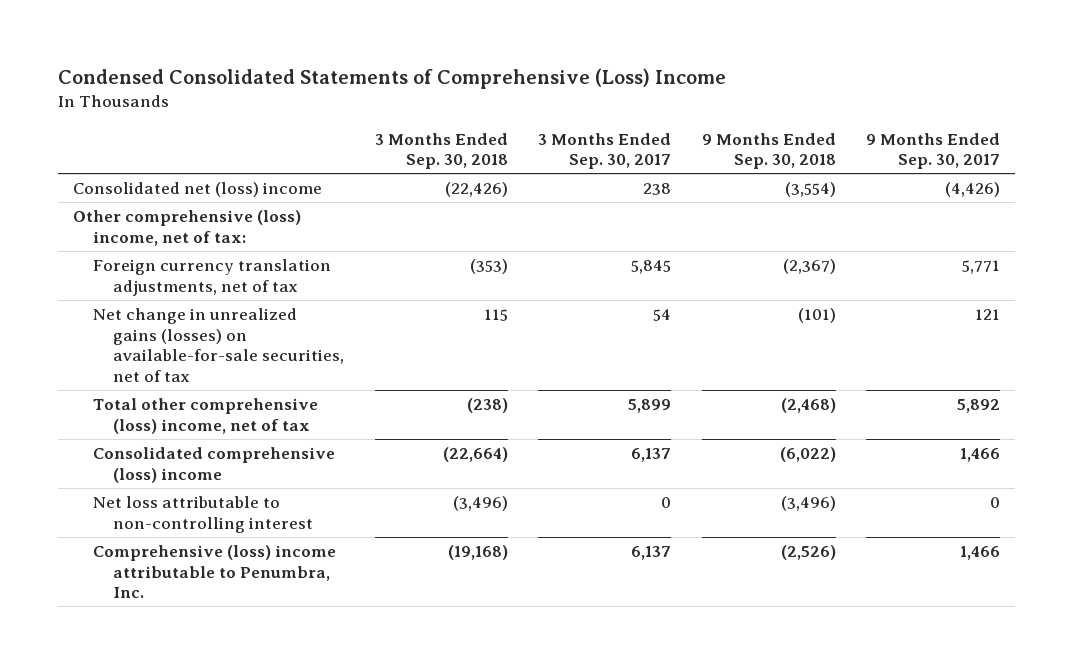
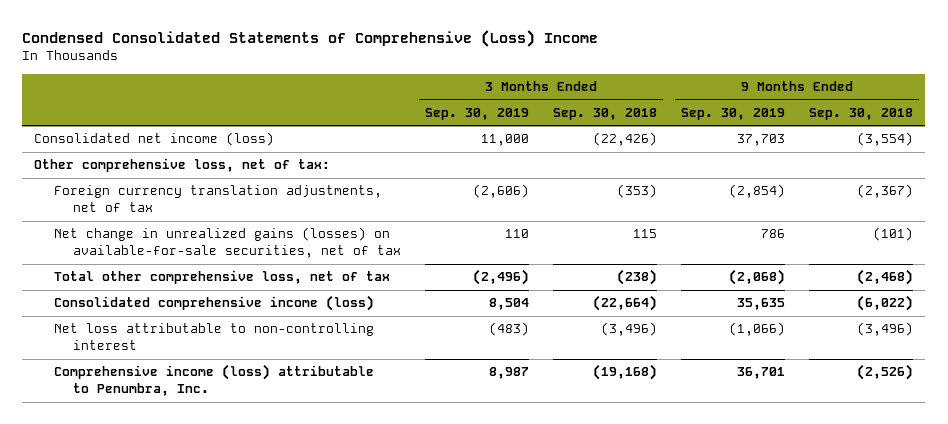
- | 3 Months Ended Sep. 30, 2018 | 3 Months Ended Sep. 30, 2017 | 9 Months Ended Sep. 30, 2018 | 9 Months Ended Sep. 30, 2017
+ | 3 Months Ended Sep. 30, 2019 | 3 Months Ended Sep. 30, 2018 | 9 Months Ended Sep. 30, 2019 | 9 Months Ended Sep. 30, 2018
- Consolidated net (loss) income | (22,426) | 238 | (3,554) | (4,426)
- Other comprehensive (loss) income, net of tax:
+ Consolidated net income (loss) | 11,000 | (22,426) | 37,703 | (3,554)
+ Other comprehensive loss, net of tax:
- Total other comprehensive (loss) income, net of tax | (238) | 5,899 | (2,468) | 5,892
- Consolidated comprehensive (loss) income | (22,664) | 6,137 | (6,022) | 1,466
+ Total other comprehensive loss, net of tax | (2,496) | (238) | (2,068) | (2,468)
+ Consolidated comprehensive income (loss) | 8,504 | (22,664) | 35,635 | (6,022)
- Comprehensive (loss) income attributable to Penumbra, Inc. | (19,168) | 6,137 | (2,526) | 1,466
+ Comprehensive income (loss) attributable to Penumbra, Inc. | 8,987 | (19,168) | 36,701 | (2,526)

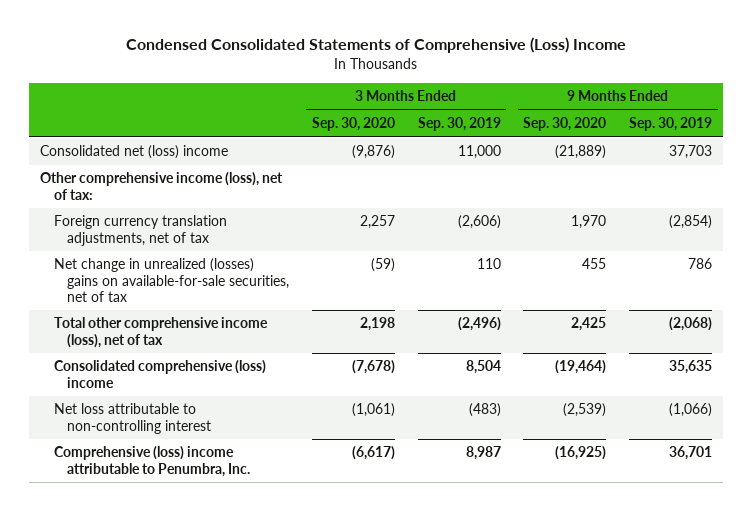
- | 3 Months Ended Sep. 30, 2019 | 3 Months Ended Sep. 30, 2018 | 9 Months Ended Sep. 30, 2019 | 9 Months Ended Sep. 30, 2018
+ | 3 Months Ended Sep. 30, 2020 | 3 Months Ended Sep. 30, 2019 | 9 Months Ended Sep. 30, 2020 | 9 Months Ended Sep. 30, 2019
- Consolidated net income (loss) | 11,000 | (22,426) | 37,703 | (3,554)
- Other comprehensive loss, net of tax:
+ Consolidated net (loss) income | (9,876) | 11,000 | (21,889) | 37,703
+ Other comprehensive income (loss), net of tax:
- Net change in unrealized gains (losses) on available-for-sale securities, net of tax | 110 | 115 | 786 | (101)
- Total other comprehensive loss, net of tax | (2,496) | (238) | (2,068) | (2,468)
- Consolidated comprehensive income (loss) | 8,504 | (22,664) | 35,635 | (6,022)
+ Net change in unrealized (losses) gains on available-for-sale securities, net of tax | (59) | 110 | 455 | 786
+ Total other comprehensive income (loss), net of tax | 2,198 | (2,496) | 2,425 | (2,068)
+ Consolidated comprehensive (loss) income | (7,678) | 8,504 | (19,464) | 35,635
- Comprehensive income (loss) attributable to Penumbra, Inc. | 8,987 | (19,168) | 36,701 | (2,526)
+ Comprehensive (loss) income attributable to Penumbra, Inc. | (6,617) | 8,987 | (16,925) | 36,701

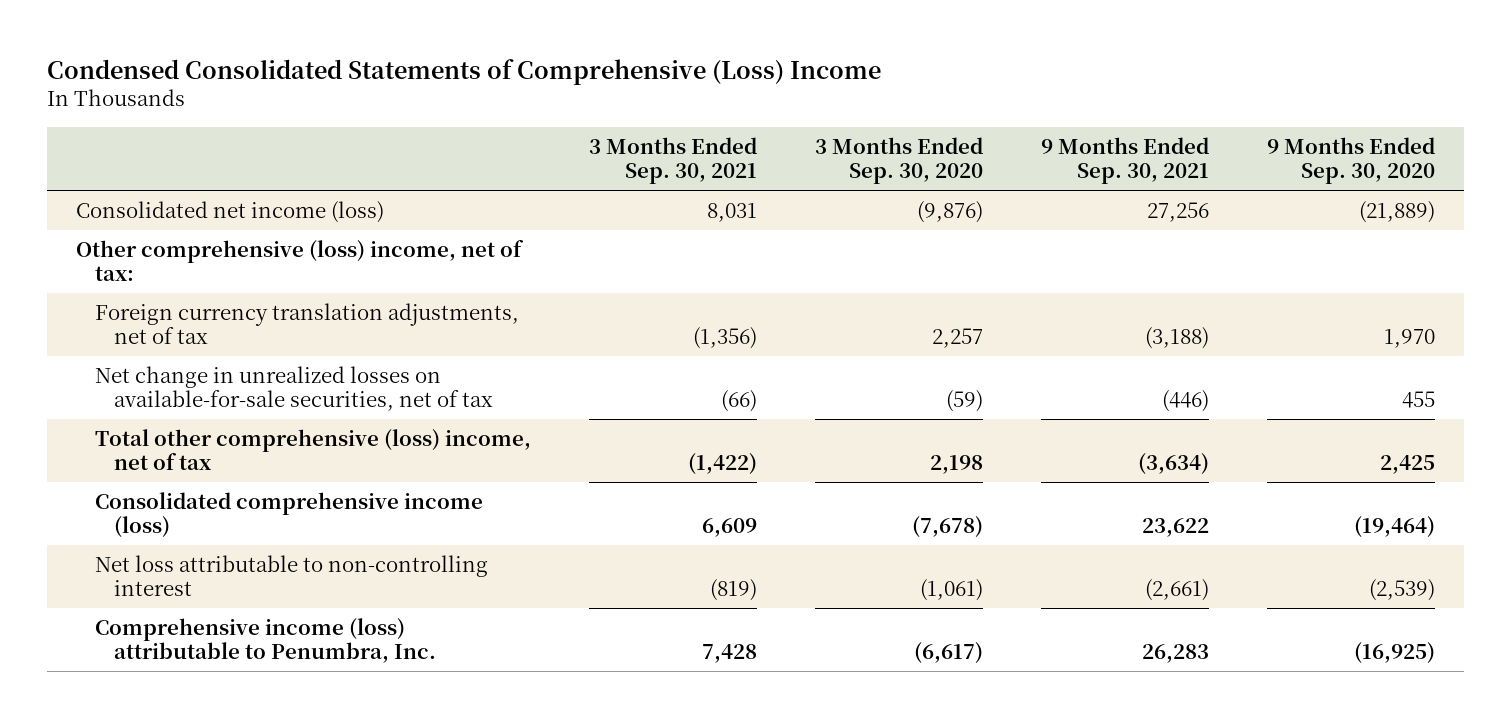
- | 3 Months Ended Sep. 30, 2020 | 3 Months Ended Sep. 30, 2019 | 9 Months Ended Sep. 30, 2020 | 9 Months Ended Sep. 30, 2019
+ | 3 Months Ended Sep. 30, 2021 | 3 Months Ended Sep. 30, 2020 | 9 Months Ended Sep. 30, 2021 | 9 Months Ended Sep. 30, 2020
- Consolidated net (loss) income | (9,876) | 11,000 | (21,889) | 37,703
- Other comprehensive income (loss), net of tax:
+ Consolidated net income (loss) | 8,031 | (9,876) | 27,256 | (21,889)
+ Other comprehensive (loss) income, net of tax:
- Net change in unrealized (losses) gains on available-for-sale securities, net of tax | (59) | 110 | 455 | 786
- Total other comprehensive income (loss), net of tax | 2,198 | (2,496) | 2,425 | (2,068)
- Consolidated comprehensive (loss) income | (7,678) | 8,504 | (19,464) | 35,635
+ Net change in unrealized losses on available-for-sale securities, net of tax | (66) | (59) | (446) | 455
+ Total other comprehensive (loss) income, net of tax | (1,422) | 2,198 | (3,634) | 2,425
+ Consolidated comprehensive income (loss) | 6,609 | (7,678) | 23,622 | (19,464)
- Comprehensive (loss) income attributable to Penumbra, Inc. | (6,617) | 8,987 | (16,925) | 36,701
+ Comprehensive income (loss) attributable to Penumbra, Inc. | 7,428 | (6,617) | 26,283 | (16,925)

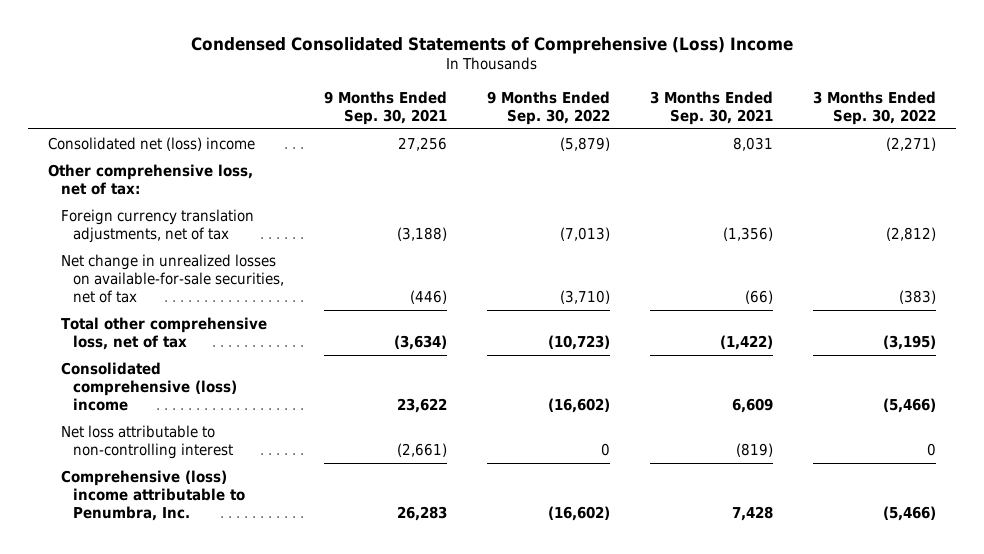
- | 3 Months Ended Sep. 30, 2021 | 3 Months Ended Sep. 30, 2020 | 9 Months Ended Sep. 30, 2021 | 9 Months Ended Sep. 30, 2020
+ | 9 Months Ended Sep. 30, 2021 | 9 Months Ended Sep. 30, 2022 | 3 Months Ended Sep. 30, 2021 | 3 Months Ended Sep. 30, 2022
- Consolidated net income (loss) | 8,031 | (9,876) | 27,256 | (21,889)
- Other comprehensive (loss) income, net of tax:
+ Consolidated net (loss) income | 27,256 | (5,879) | 8,031 | (2,271)
+ Other comprehensive loss, net of tax:
- Total other comprehensive (loss) income, net of tax | (1,422) | 2,198 | (3,634) | 2,425
- Consolidated comprehensive income (loss) | 6,609 | (7,678) | 23,622 | (19,464)
+ Total other comprehensive loss, net of tax | (3,634) | (10,723) | (1,422) | (3,195)
+ Consolidated comprehensive (loss) income | 23,622 | (16,602) | 6,609 | (5,466)
- Comprehensive income (loss) attributable to Penumbra, Inc. | 7,428 | (6,617) | 26,283 | (16,925)
+ Comprehensive (loss) income attributable to Penumbra, Inc. | 26,283 | (16,602) | 7,428 | (5,466)

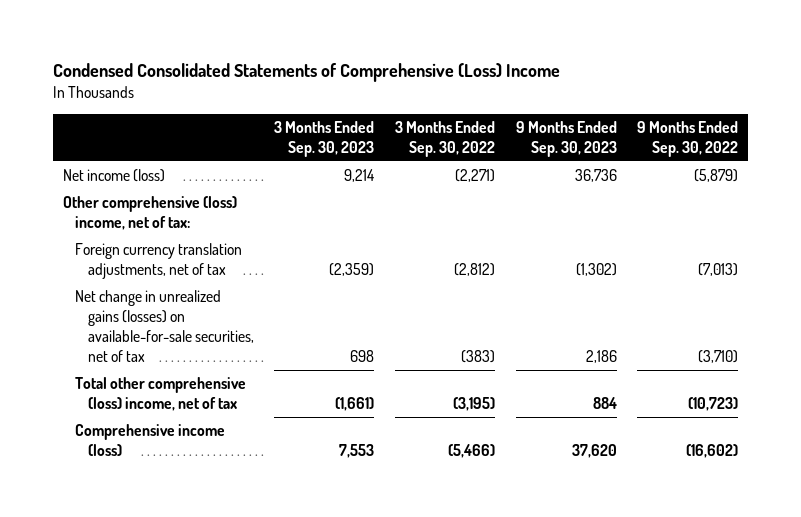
- | 9 Months Ended Sep. 30, 2021 | 9 Months Ended Sep. 30, 2022 | 3 Months Ended Sep. 30, 2021 | 3 Months Ended Sep. 30, 2022
+ | 3 Months Ended Sep. 30, 2023 | 3 Months Ended Sep. 30, 2022 | 9 Months Ended Sep. 30, 2023 | 9 Months Ended Sep. 30, 2022
- Consolidated net (loss) income | 27,256 | (5,879) | 8,031 | (2,271)
- Other comprehensive loss, net of tax:
+ Net income (loss) | 9,214 | (2,271) | 36,736 | (5,879)
+ Other comprehensive (loss) income, net of tax:
- Net change in unrealized losses on available-for-sale securities, net of tax | (446) | (3,710) | (66) | (383)
- Total other comprehensive loss, net of tax | (3,634) | (10,723) | (1,422) | (3,195)
- Consolidated comprehensive (loss) income | 23,622 | (16,602) | 6,609 | (5,466)
- Net loss attributable to non-controlling interest | (2,661) | 0 | (819) | 0
- Comprehensive (loss) income attributable to Penumbra, Inc. | 26,283 | (16,602) | 7,428 | (5,466)
+ Net change in unrealized gains (losses) on available-for-sale securities, net of tax | 698 | (383) | 2,186 | (3,710)
+ Total other comprehensive (loss) income, net of tax | (1,661) | (3,195) | 884 | (10,723)
+ Comprehensive income (loss) | 7,553 | (5,466) | 37,620 | (16,602)

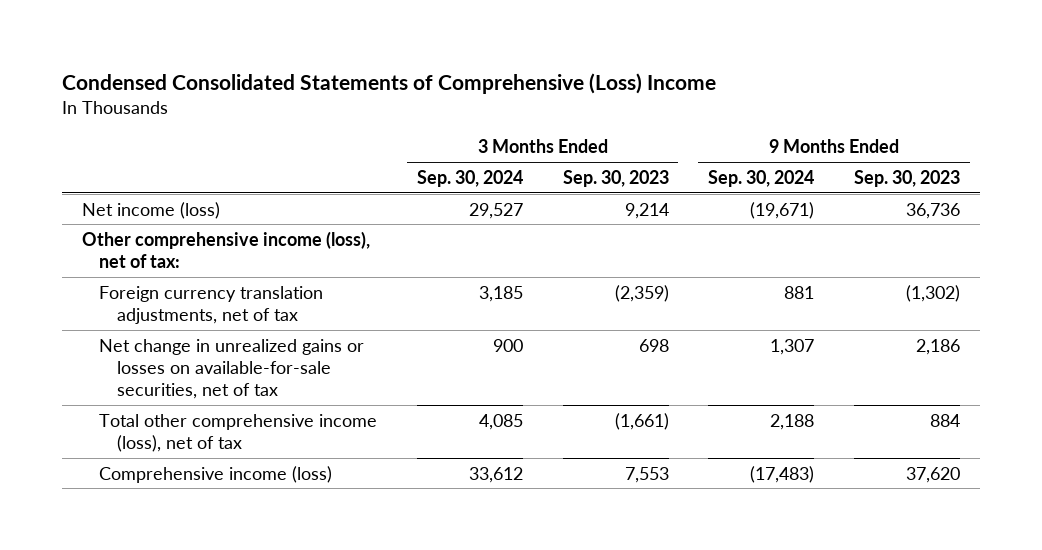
- | 3 Months Ended Sep. 30, 2023 | 3 Months Ended Sep. 30, 2022 | 9 Months Ended Sep. 30, 2023 | 9 Months Ended Sep. 30, 2022
+ | 3 Months Ended Sep. 30, 2024 | 3 Months Ended Sep. 30, 2023 | 9 Months Ended Sep. 30, 2024 | 9 Months Ended Sep. 30, 2023
- Other comprehensive (loss) income, net of tax:
+ Other comprehensive income (loss), net of tax:
- Net change in unrealized gains (losses) on available-for-sale securities, net of tax | 698 | (383) | 2,186 | (3,710)
- Total other comprehensive (loss) income, net of tax | (1,661) | (3,195) | 884 | (10,723)
+ Net change in unrealized gains or losses on available-for-sale securities, net of tax | 900 | 698 | 1,307 | 2,186
+ Total other comprehensive income (loss), net of tax | 4,085 | (1,661) | 2,188 | 884

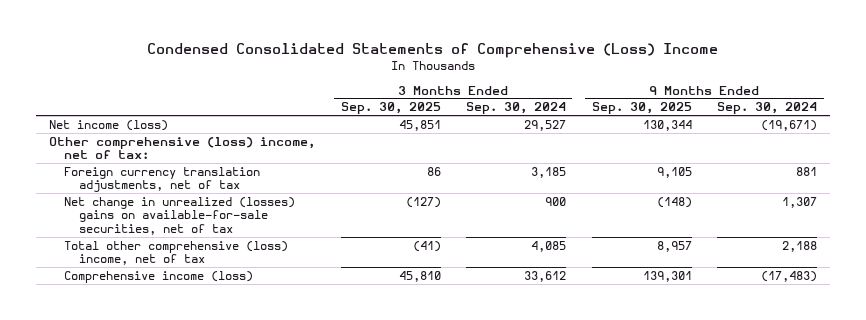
- | 3 Months Ended Sep. 30, 2024 | 3 Months Ended Sep. 30, 2023 | 9 Months Ended Sep. 30, 2024 | 9 Months Ended Sep. 30, 2023
+ | 3 Months Ended Sep. 30, 2025 | 3 Months Ended Sep. 30, 2024 | 9 Months Ended Sep. 30, 2025 | 9 Months Ended Sep. 30, 2024
- Other comprehensive income (loss), net of tax:
+ Other comprehensive (loss) income, net of tax:
- Net change in unrealized gains or losses on available-for-sale securities, net of tax | 900 | 698 | 1,307 | 2,186
- Total other comprehensive income (loss), net of tax | 4,085 | (1,661) | 2,188 | 884
+ Net change in unrealized (losses) gains on available-for-sale securities, net of tax | (127) | 900 | (148) | 1,307
+ Total other comprehensive (loss) income, net of tax | (41) | 4,085 | 8,957 | 2,188

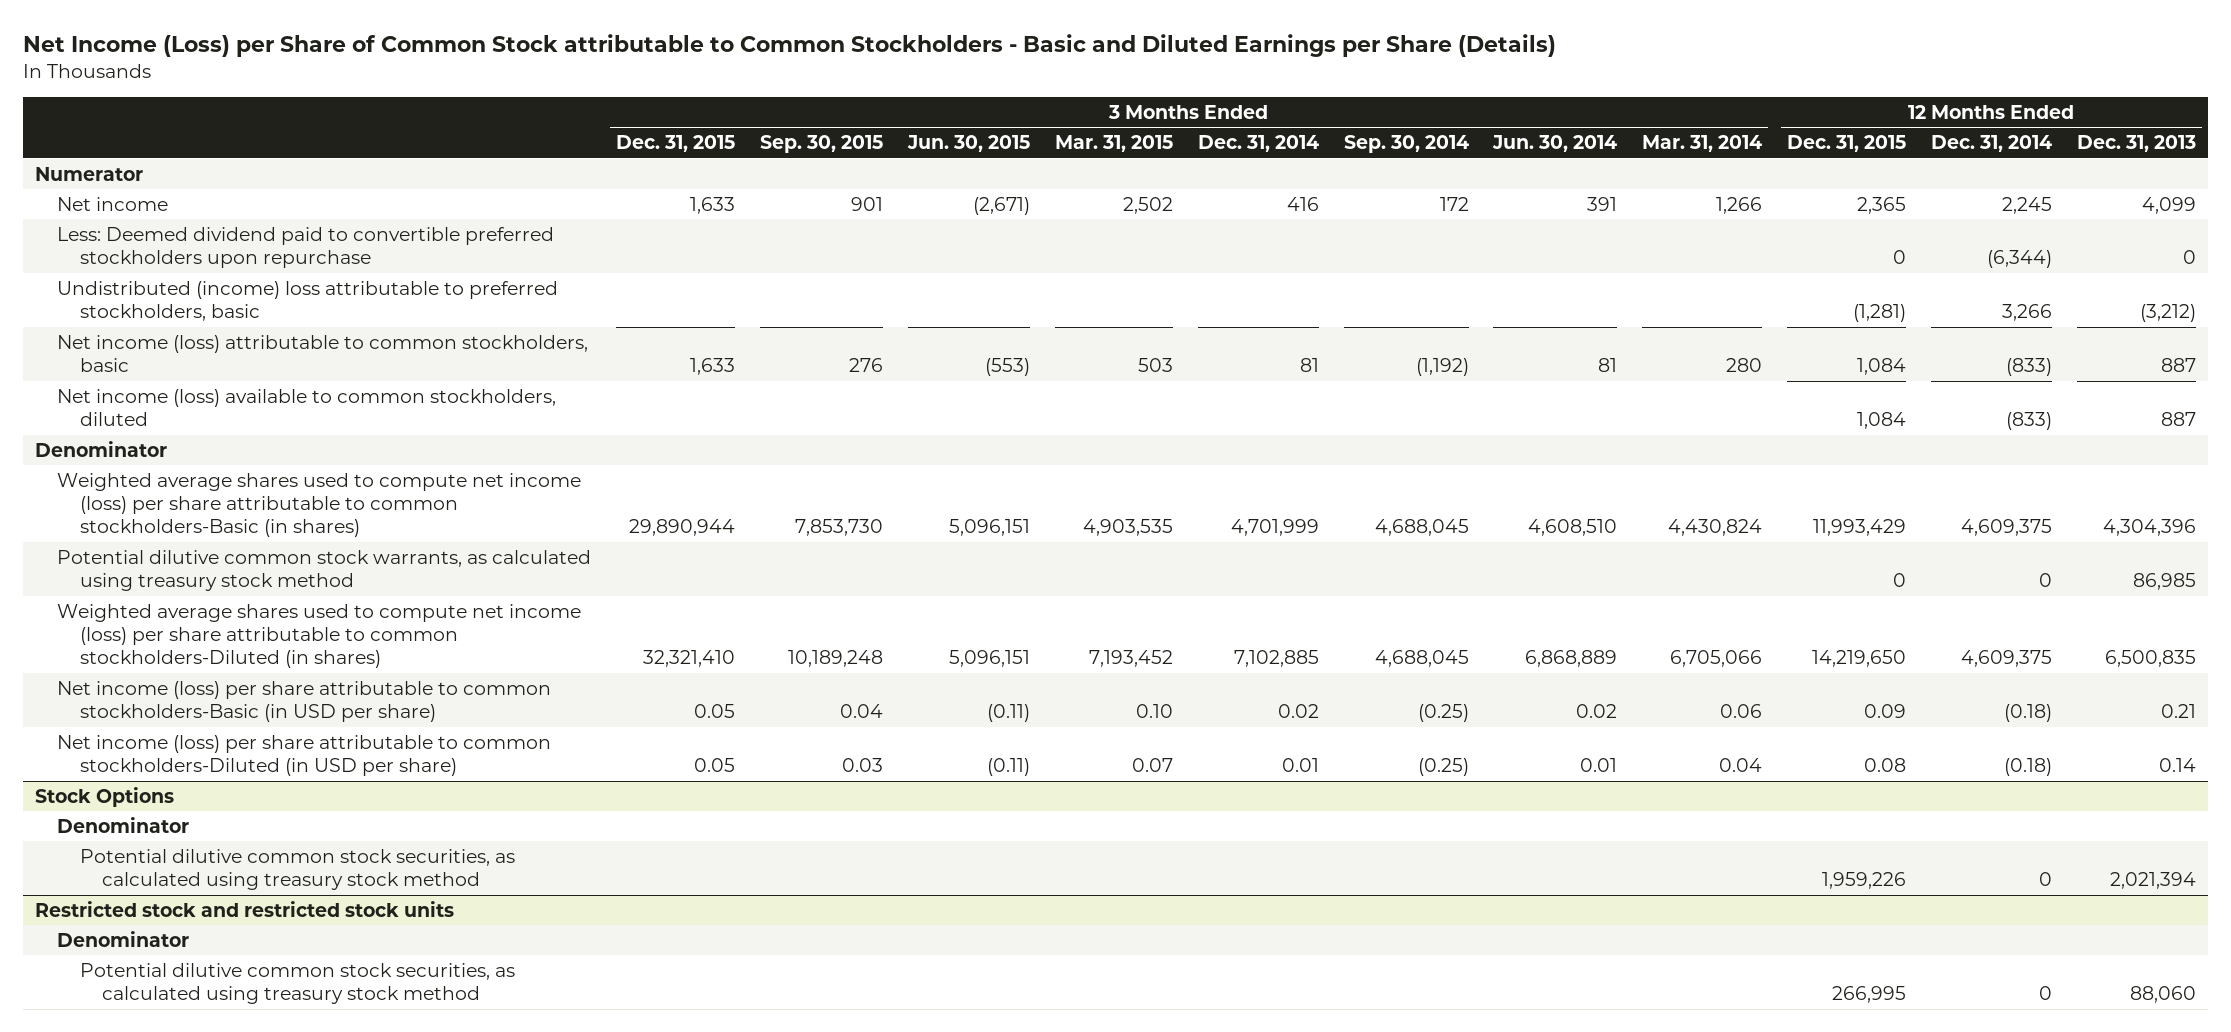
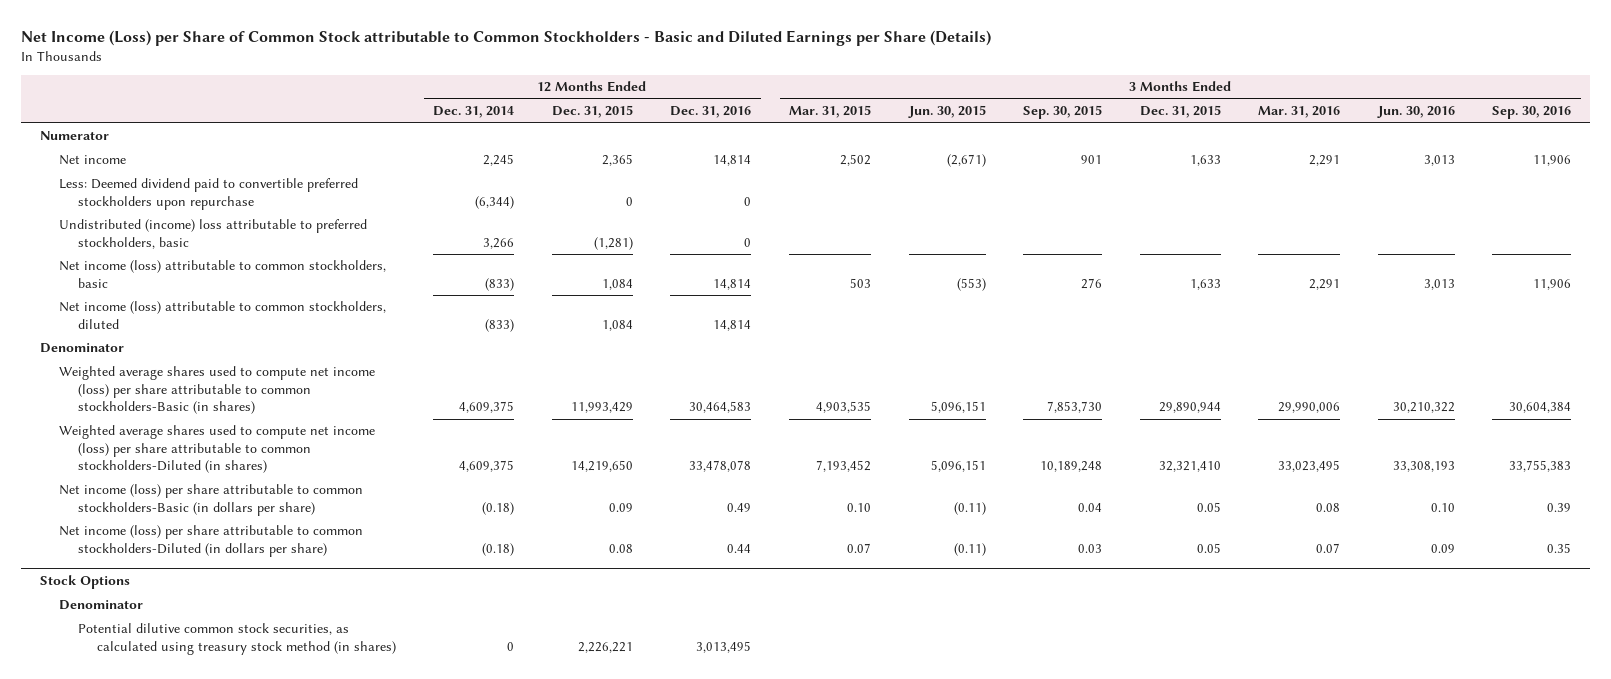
- | 3 Months Ended Dec. 31, 2015 | 3 Months Ended Sep. 30, 2015 | 3 Months Ended Jun. 30, 2015 | 3 Months Ended Mar. 31, 2015 | 3 Months Ended Dec. 31, 2014 | 3 Months Ended Sep. 30, 2014 | 3 Months Ended Jun. 30, 2014 | 3 Months Ended Mar. 31, 2014 | 12 Months Ended Dec. 31, 2015 | 12 Months Ended Dec. 31, 2014 | 12 Months Ended Dec. 31, 2013
+ | 12 Months Ended Dec. 31, 2014 | 12 Months Ended Dec. 31, 2015 | 12 Months Ended Dec. 31, 2016 | 3 Months Ended Mar. 31, 2015 | 3 Months Ended Jun. 30, 2015 | 3 Months Ended Sep. 30, 2015 | 3 Months Ended Dec. 31, 2015 | 3 Months Ended Mar. 31, 2016 | 3 Months Ended Jun. 30, 2016 | 3 Months Ended Sep. 30, 2016
- Net income (loss) available to common stockholders, diluted | | | | | | | | | 1,084 | (833) | 887
+ Net income (loss) attributable to common stockholders, diluted | (833) | 1,084 | 14,814 | | | | | | |
- Potential dilutive common stock warrants, as calculated using treasury stock method | | | | | | | | | 0 | 0 | 86,985
- Net income (loss) per share attributable to common stockholders-Basic (in USD per share) | 0.05 | 0.04 | (0.11) | 0.10 | 0.02 | (0.25) | 0.02 | 0.06 | 0.09 | (0.18) | 0.21
- Net income (loss) per share attributable to common stockholders-Diluted (in USD per share) | 0.05 | 0.03 | (0.11) | 0.07 | 0.01 | (0.25) | 0.01 | 0.04 | 0.08 | (0.18) | 0.14
+ Net income (loss) per share attributable to common stockholders-Basic (in dollars per share) | (0.18) | 0.09 | 0.49 | 0.10 | (0.11) | 0.04 | 0.05 | 0.08 | 0.10 | 0.39
+ Net income (loss) per share attributable to common stockholders-Diluted (in dollars per share) | (0.18) | 0.08 | 0.44 | 0.07 | (0.11) | 0.03 | 0.05 | 0.07 | 0.09 | 0.35
@ Stock Options
- Potential dilutive common stock securities, as calculated using treasury stock method | | | | | | | | | 1,959,226 | 0 | 2,021,394
- Restricted stock and restricted stock units
- Denominator
- Potential dilutive common stock securities, as calculated using treasury stock method | | | | | | | | | 266,995 | 0 | 88,060
@ Stock Options
+ Potential dilutive common stock securities, as calculated using treasury stock method (in shares) | 0 | 2,226,221 | 3,013,495 | | | | | | |

